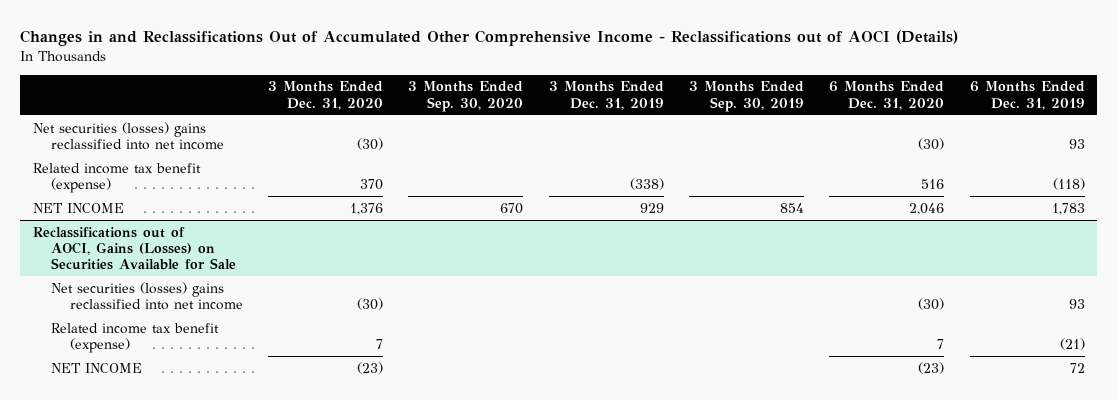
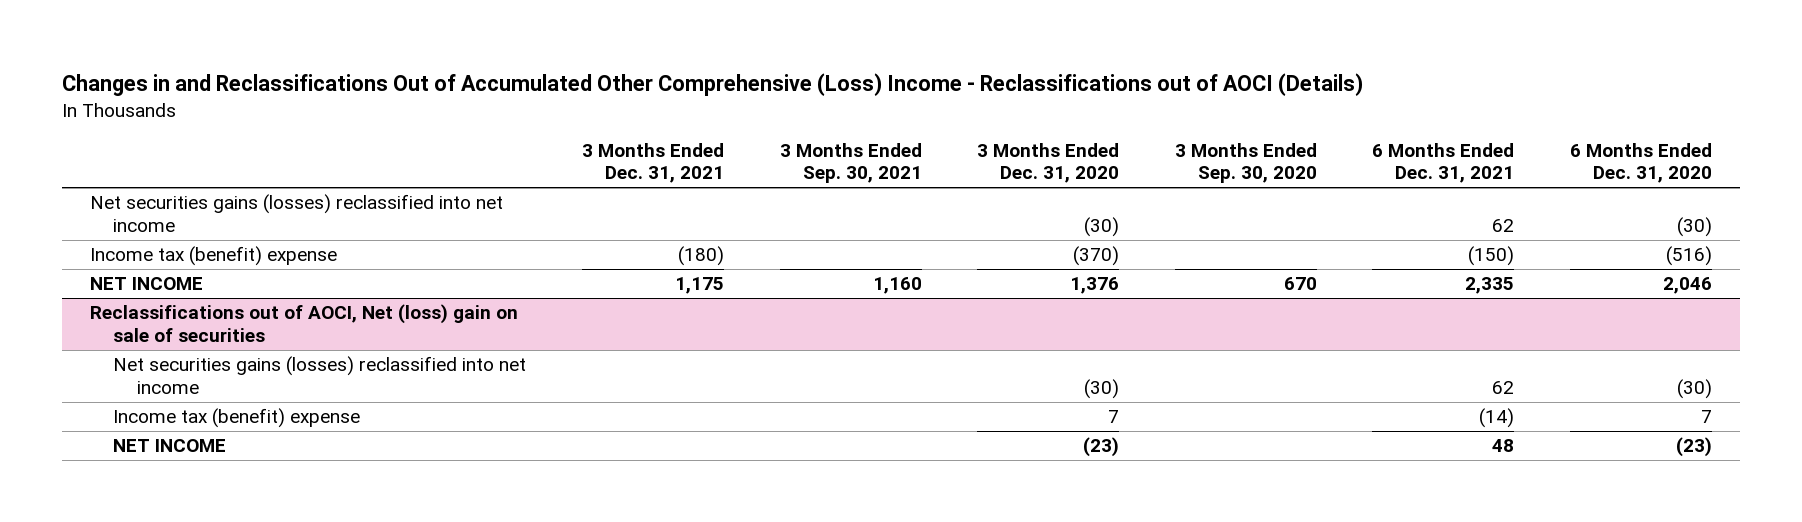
- Changes in and Reclassifications Out of Accumulated Other Comprehensive Income - Reclassifications out of AOCI (Details)
+ Changes in and Reclassifications Out of Accumulated Other Comprehensive (Loss) Income - Reclassifications out of AOCI (Details)
- | 3 Months Ended Dec. 31, 2020 | 3 Months Ended Sep. 30, 2020 | 3 Months Ended Dec. 31, 2019 | 3 Months Ended Sep. 30, 2019 | 6 Months Ended Dec. 31, 2020 | 6 Months Ended Dec. 31, 2019
+ | 3 Months Ended Dec. 31, 2021 | 3 Months Ended Sep. 30, 2021 | 3 Months Ended Dec. 31, 2020 | 3 Months Ended Sep. 30, 2020 | 6 Months Ended Dec. 31, 2021 | 6 Months Ended Dec. 31, 2020
- Net securities (losses) gains reclassified into net income | (30) | | | | (30) | 93
- Related income tax benefit (expense) | 370 | | (338) | | 516 | (118)
+ Net securities gains (losses) reclassified into net income | | | (30) | | 62 | (30)
+ Income tax (benefit) expense | (180) | | (370) | | (150) | (516)
- Reclassifications out of AOCI, Gains (Losses) on Securities Available for Sale
- Net securities (losses) gains reclassified into net income | (30) | | | | (30) | 93
- Related income tax benefit (expense) | 7 | | | | 7 | (21)
+ Reclassifications out of AOCI, Net (loss) gain on sale of securities
+ Net securities gains (losses) reclassified into net income | | | (30) | | 62 | (30)
+ Income tax (benefit) expense | | | 7 | | (14) | 7

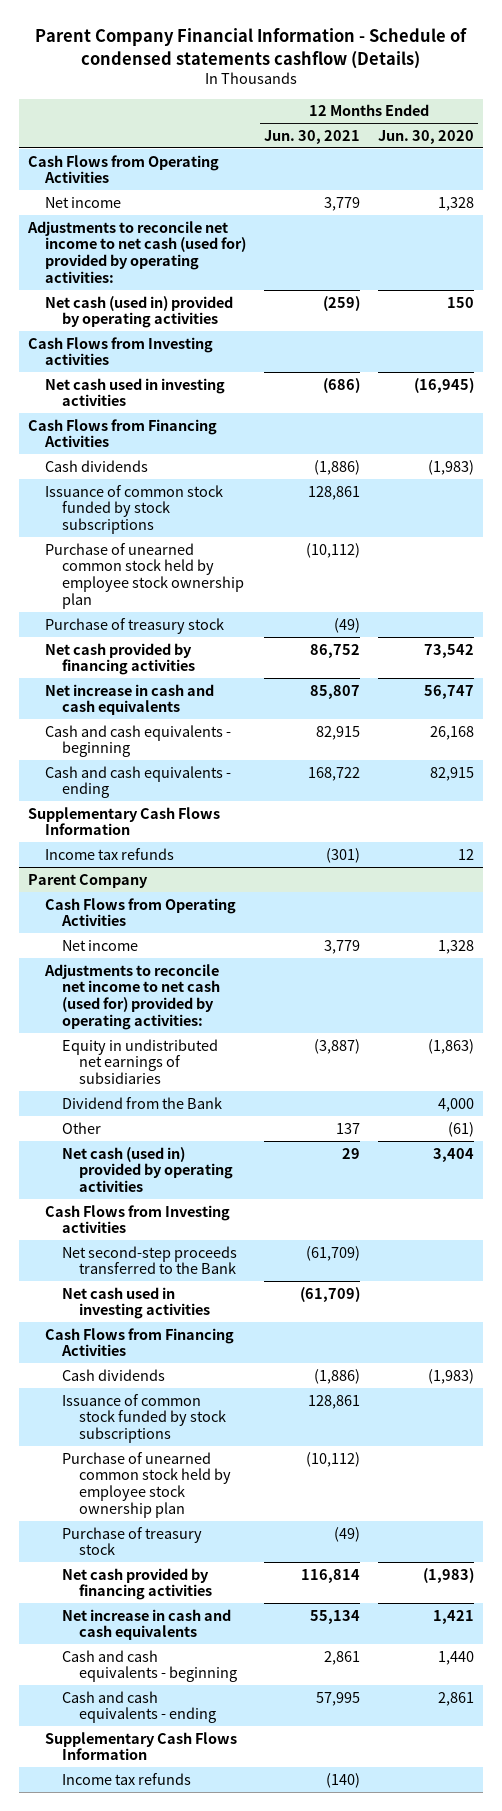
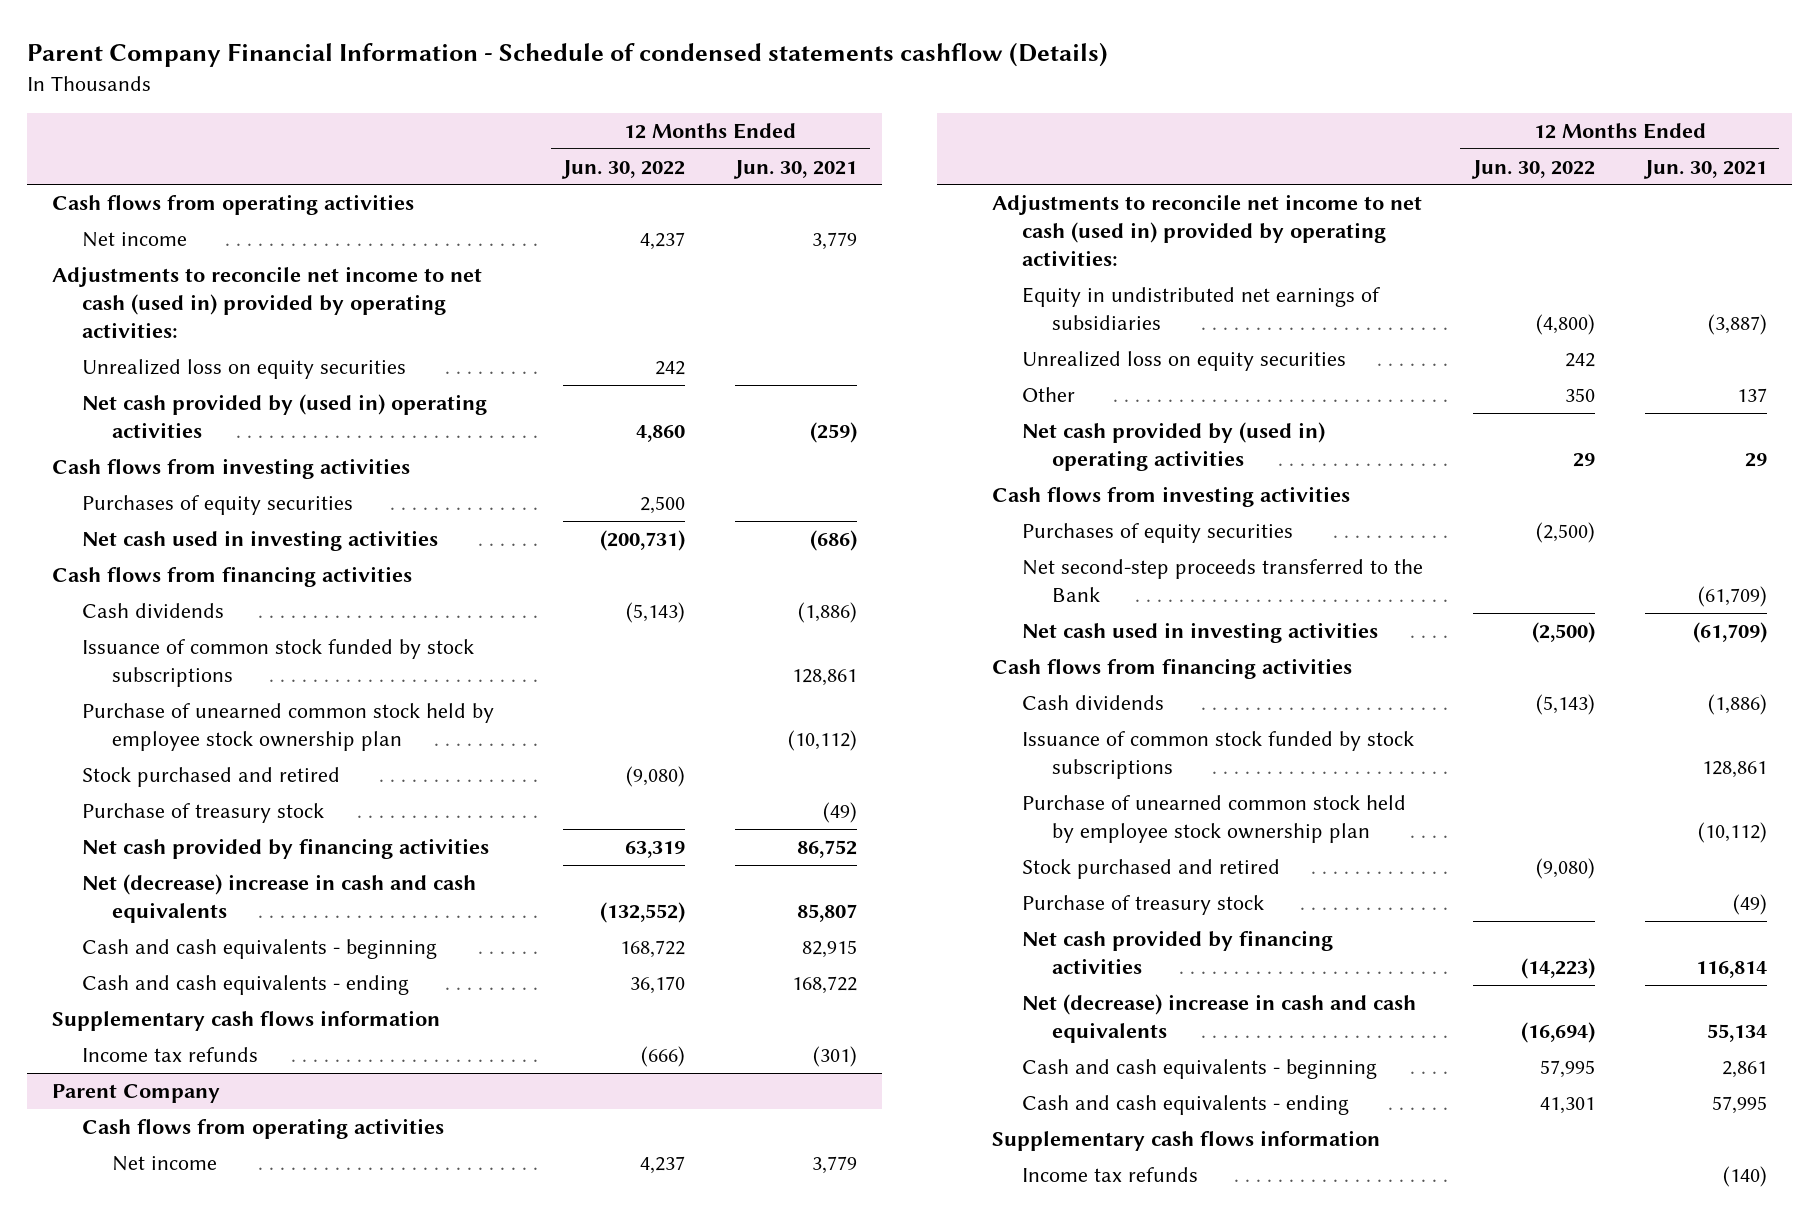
- | 12 Months Ended Jun. 30, 2021 | 12 Months Ended Jun. 30, 2020
+ | 12 Months Ended Jun. 30, 2022 | 12 Months Ended Jun. 30, 2021
- Cash Flows from Operating Activities
+ Cash flows from operating activities
- Adjustments to reconcile net income to net cash (used for) provided by operating activities:
- Net cash (used in) provided by operating activities | (259) | 150
- Cash Flows from Investing activities
+ Adjustments to reconcile net income to net cash (used in) provided by operating activities:
+ Unrealized loss on equity securities | 242 |
+ Net cash provided by (used in) operating activities | 4,860 | (259)
+ Cash flows from investing activities
+ Purchases of equity securities | 2,500 |
- Cash Flows from Financing Activities
+ Cash flows from financing activities
+ Stock purchased and retired | (9,080) |
- Net increase in cash and cash equivalents | 85,807 | 56,747
+ Net (decrease) increase in cash and cash equivalents | (132,552) | 85,807
- Supplementary Cash Flows Information
+ Supplementary cash flows information
@ Parent Company
- Cash Flows from Operating Activities
+ Cash flows from operating activities
- Adjustments to reconcile net income to net cash (used for) provided by operating activities:
+ Adjustments to reconcile net income to net cash (used in) provided by operating activities:
- Dividend from the Bank | | 4,000
+ Unrealized loss on equity securities | 242 |
- Net cash (used in) provided by operating activities | 29 | 3,404
- Cash Flows from Investing activities
+ Net cash provided by (used in) operating activities | 29 | 29
+ Cash flows from investing activities
+ Purchases of equity securities | (2,500) |
- Cash Flows from Financing Activities
+ Cash flows from financing activities
+ Stock purchased and retired | (9,080) |
- Net increase in cash and cash equivalents | 55,134 | 1,421
+ Net (decrease) increase in cash and cash equivalents | (16,694) | 55,134
- Supplementary Cash Flows Information
+ Supplementary cash flows information

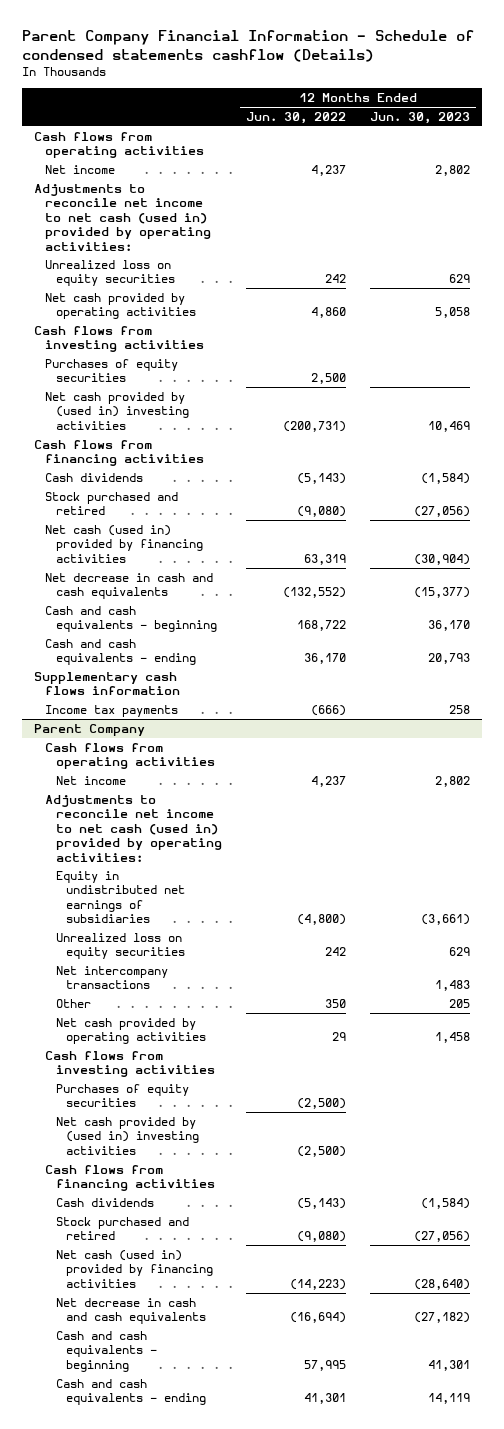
- | 12 Months Ended Jun. 30, 2022 | 12 Months Ended Jun. 30, 2021
+ | 12 Months Ended Jun. 30, 2022 | 12 Months Ended Jun. 30, 2023
- Net cash provided by (used in) operating activities | 4,860 | (259)
+ Net cash provided by operating activities | 4,860 | 5,058
- Net cash used in investing activities | (200,731) | (686)
+ Net cash provided by (used in) investing activities | (200,731) | 10,469
- Issuance of common stock funded by stock subscriptions | | 128,861
- Purchase of unearned common stock held by employee stock ownership plan | | (10,112)
- Purchase of treasury stock | | (49)
- Net cash provided by financing activities | 63,319 | 86,752
- Net (decrease) increase in cash and cash equivalents | (132,552) | 85,807
+ Net cash (used in) provided by financing activities | 63,319 | (30,904)
+ Net decrease in cash and cash equivalents | (132,552) | (15,377)
- Income tax refunds | (666) | (301)
+ Income tax payments | (666) | 258
@ Parent Company
+ Net intercompany transactions | | 1,483
- Net cash provided by (used in) operating activities | 29 | 29
+ Net cash provided by operating activities | 29 | 1,458
- Net second-step proceeds transferred to the Bank | | (61,709)
- Net cash used in investing activities | (2,500) | (61,709)
+ Net cash provided by (used in) investing activities | (2,500) |
- Issuance of common stock funded by stock subscriptions | | 128,861
- Purchase of unearned common stock held by employee stock ownership plan | | (10,112)
- Purchase of treasury stock | | (49)
- Net cash provided by financing activities | (14,223) | 116,814
- Net (decrease) increase in cash and cash equivalents | (16,694) | 55,134
+ Net cash (used in) provided by financing activities | (14,223) | (28,640)
+ Net decrease in cash and cash equivalents | (16,694) | (27,182)
- Supplementary cash flows information
- Income tax refunds | | (140)

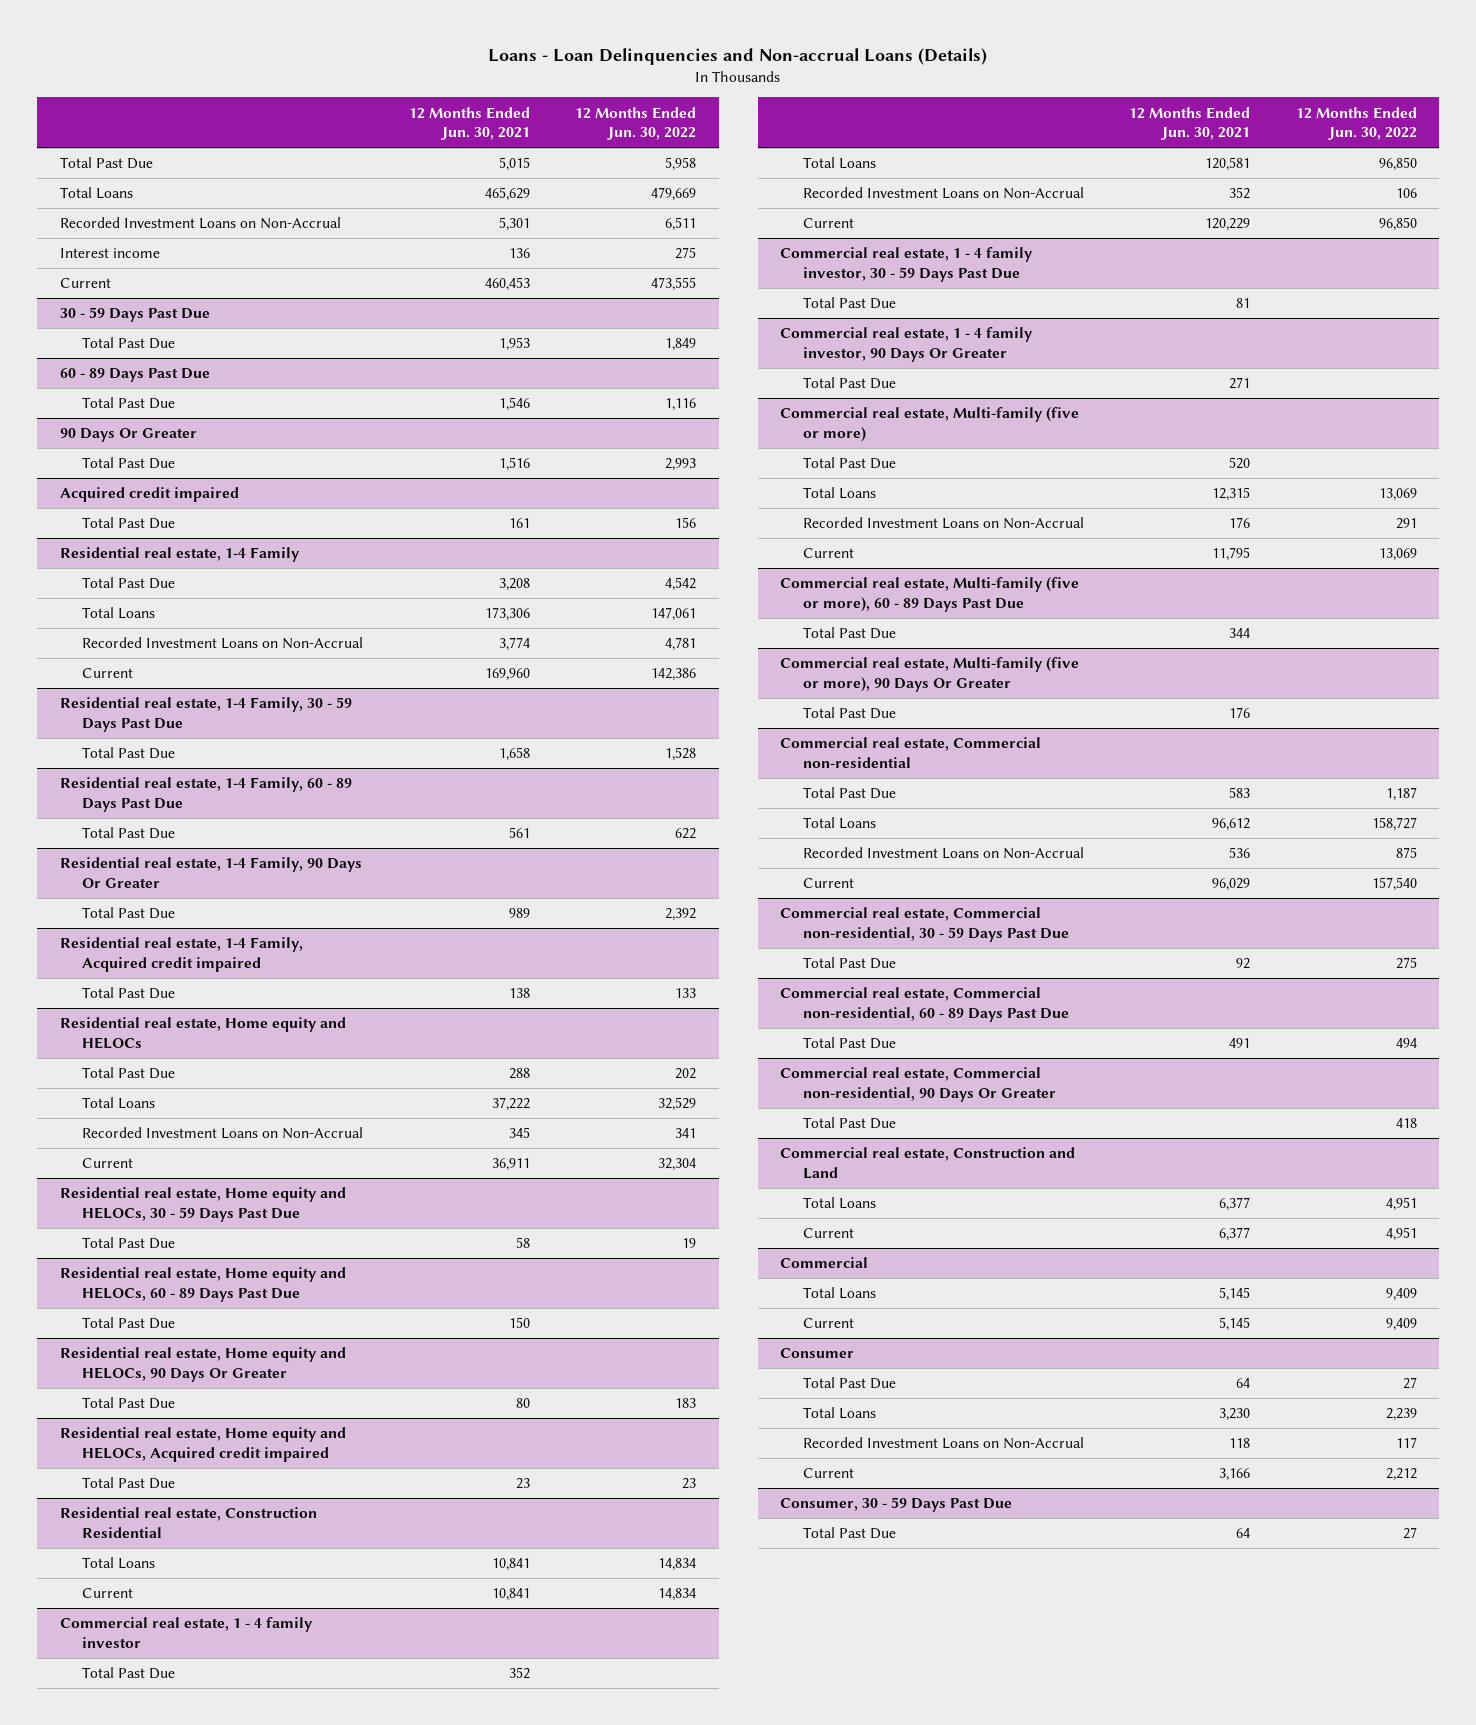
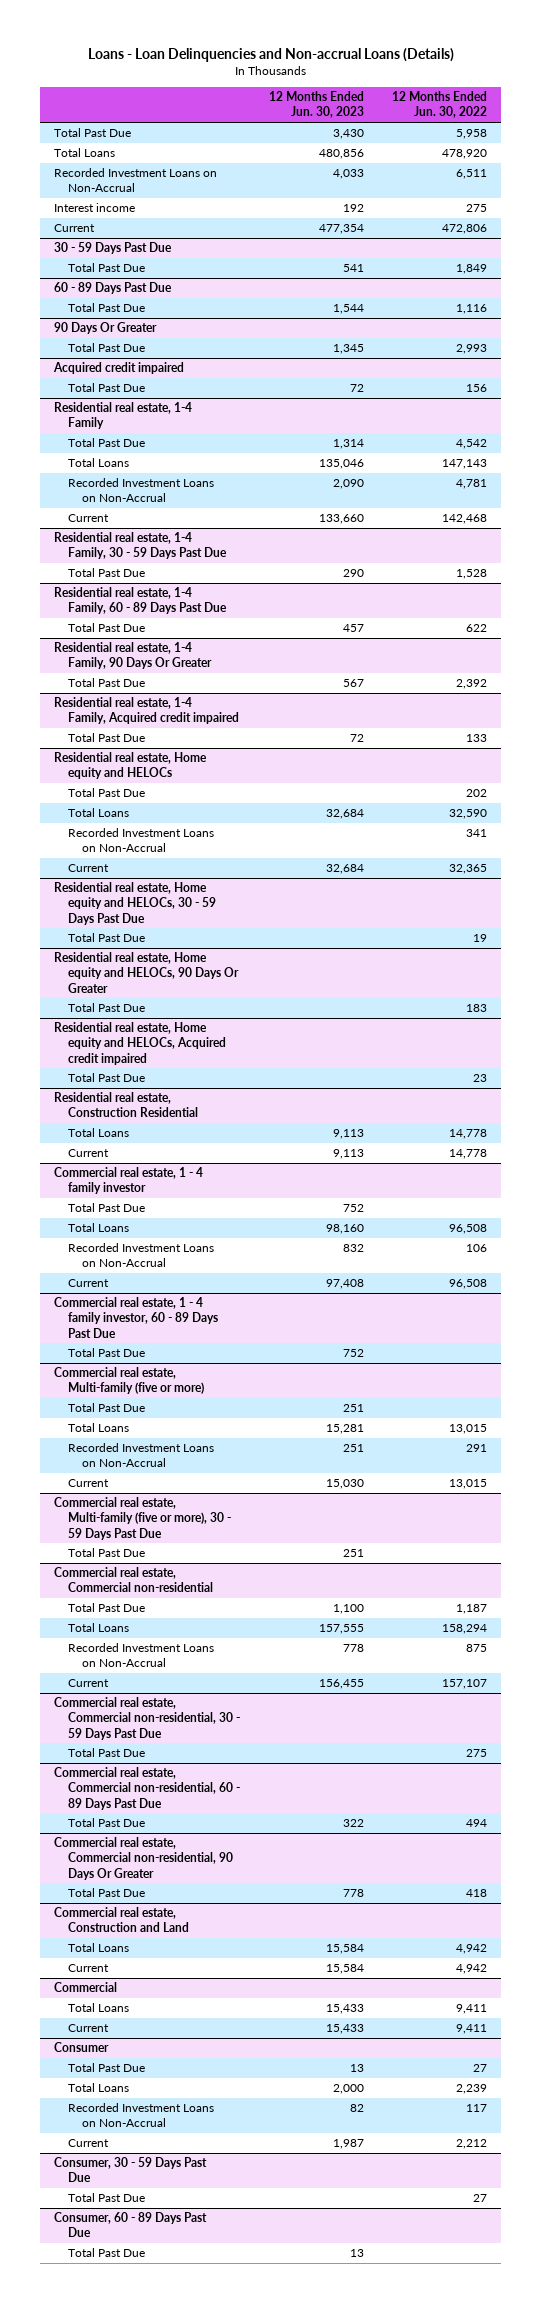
- | 12 Months Ended Jun. 30, 2021 | 12 Months Ended Jun. 30, 2022
+ | 12 Months Ended Jun. 30, 2023 | 12 Months Ended Jun. 30, 2022
- Total Loans | 465,629 | 479,669
+ Total Loans | 480,856 | 478,920
- Current | 460,453 | 473,555
+ Current | 477,354 | 472,806
@ Residential real estate, 1-4 Family
- Total Loans | 173,306 | 147,061
+ Total Loans | 135,046 | 147,143
- Current | 169,960 | 142,386
+ Current | 133,660 | 142,468
@ Residential real estate, Home equity and HELOCs
- Total Loans | 37,222 | 32,529
+ Total Loans | 32,684 | 32,590
- Current | 36,911 | 32,304
+ Current | 32,684 | 32,365
- Residential real estate, Home equity and HELOCs, 60 - 89 Days Past Due
- Total Past Due | 150 |
@ Residential real estate, Construction Residential
- Total Loans | 10,841 | 14,834
- Current | 10,841 | 14,834
+ Total Loans | 9,113 | 14,778
+ Current | 9,113 | 14,778
@ Commercial real estate, 1 - 4 family investor
- Total Loans | 120,581 | 96,850
+ Total Loans | 98,160 | 96,508
- Current | 120,229 | 96,850
- Commercial real estate, 1 - 4 family investor, 30 - 59 Days Past Due
- Total Past Due | 81 |
- Commercial real estate, 1 - 4 family investor, 90 Days Or Greater
@ Commercial real estate, 1 - 4 family investor
+ Current | 97,408 | 96,508
+ Commercial real estate, 1 - 4 family investor, 60 - 89 Days Past Due
@ Commercial real estate, Multi-family (five or more)
- Total Loans | 12,315 | 13,069
+ Total Loans | 15,281 | 13,015
- Current | 11,795 | 13,069
- Commercial real estate, Multi-family (five or more), 60 - 89 Days Past Due
- Total Past Due | 344 |
- Commercial real estate, Multi-family (five or more), 90 Days Or Greater
@ Commercial real estate, Multi-family (five or more)
+ Current | 15,030 | 13,015
+ Commercial real estate, Multi-family (five or more), 30 - 59 Days Past Due
@ Commercial real estate, Commercial non-residential
- Total Loans | 96,612 | 158,727
+ Total Loans | 157,555 | 158,294
- Current | 96,029 | 157,540
+ Current | 156,455 | 157,107
@ Commercial real estate, Construction and Land
- Total Loans | 6,377 | 4,951
- Current | 6,377 | 4,951
+ Total Loans | 15,584 | 4,942
+ Current | 15,584 | 4,942
@ Commercial
- Total Loans | 5,145 | 9,409
- Current | 5,145 | 9,409
+ Total Loans | 15,433 | 9,411
+ Current | 15,433 | 9,411
+ Consumer, 60 - 89 Days Past Due
+ Total Past Due | 13 |

